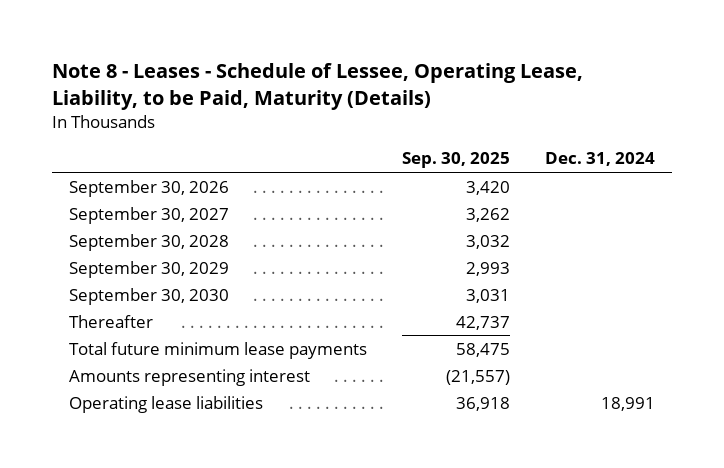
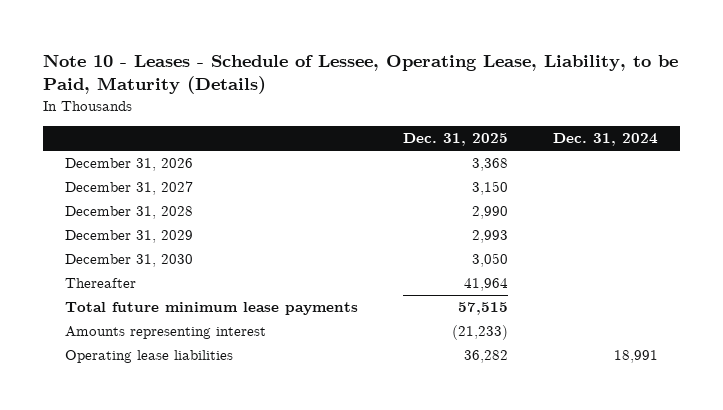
- Note 8 - Leases - Schedule of Lessee, Operating Lease, Liability, to be Paid, Maturity (Details)
+ Note 10 - Leases - Schedule of Lessee, Operating Lease, Liability, to be Paid, Maturity (Details)
- | Sep. 30, 2025 | Dec. 31, 2024
+ | Dec. 31, 2025 | Dec. 31, 2024
- September 30, 2026 | 3,420 |
- September 30, 2027 | 3,262 |
- September 30, 2028 | 3,032 |
- September 30, 2029 | 2,993 |
- September 30, 2030 | 3,031 |
+ December 31, 2026 | 3,368 |
+ December 31, 2027 | 3,150 |
+ December 31, 2028 | 2,990 |
+ December 31, 2029 | 2,993 |
+ December 31, 2030 | 3,050 |

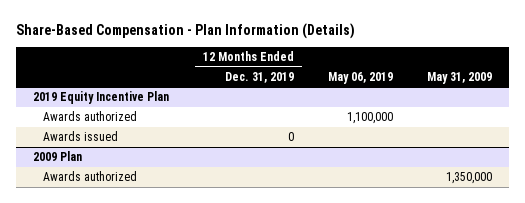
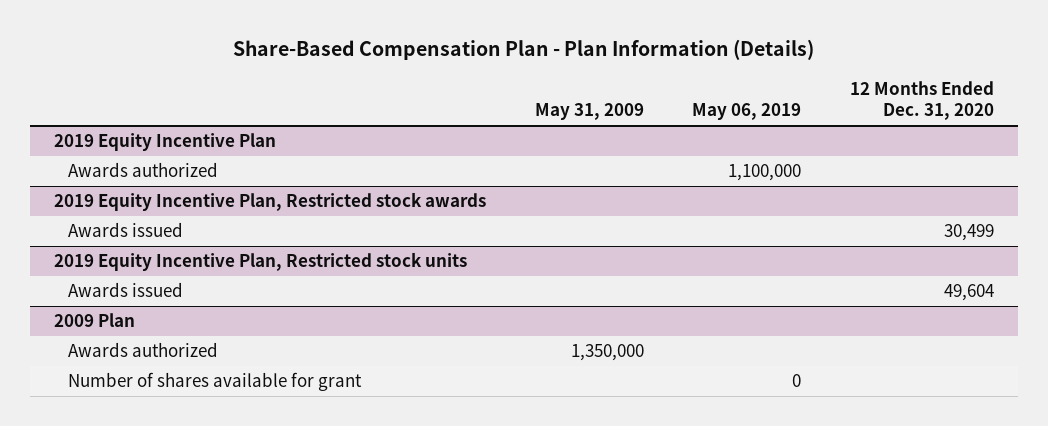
- Share-Based Compensation - Plan Information (Details)
+ Share-Based Compensation Plan - Plan Information (Details)
- | 12 Months Ended Dec. 31, 2019 | May 06, 2019 | May 31, 2009
+ | May 31, 2009 | May 06, 2019 | 12 Months Ended Dec. 31, 2020
@ 2019 Equity Incentive Plan
- Awards issued | 0 | |
+ 2019 Equity Incentive Plan, Restricted stock awards
+ Awards issued | | | 30,499
+ 2019 Equity Incentive Plan, Restricted stock units
+ Awards issued | | | 49,604
@ 2009 Plan
+ Number of shares available for grant | | 0 |

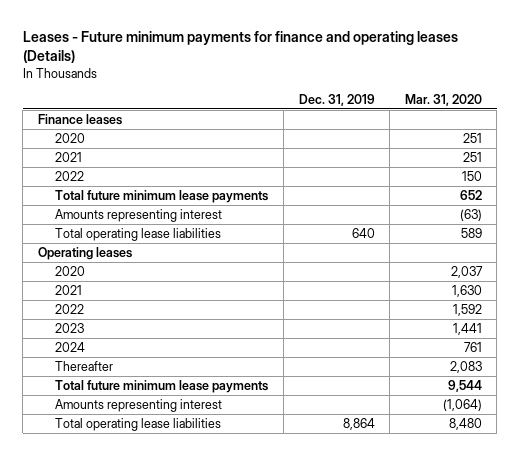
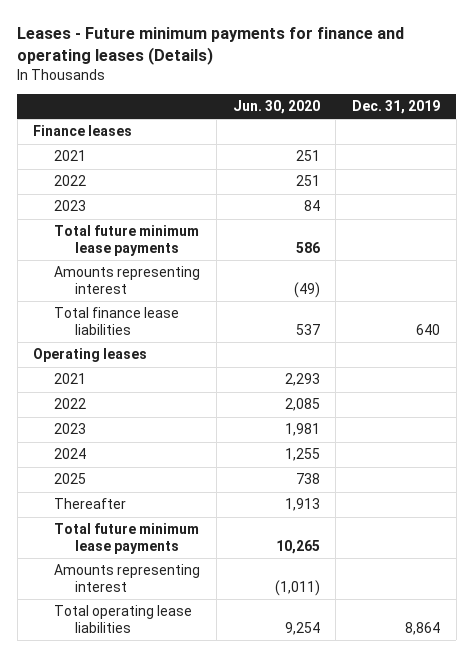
- | Dec. 31, 2019 | Mar. 31, 2020
+ | Jun. 30, 2020 | Dec. 31, 2019
- 2020 | | 251
+ 2023 | 84 |
- Total operating lease liabilities | 640 | 589
+ Total finance lease liabilities | 537 | 640
- 2020 | | 2,037
+ 2025 | 738 |

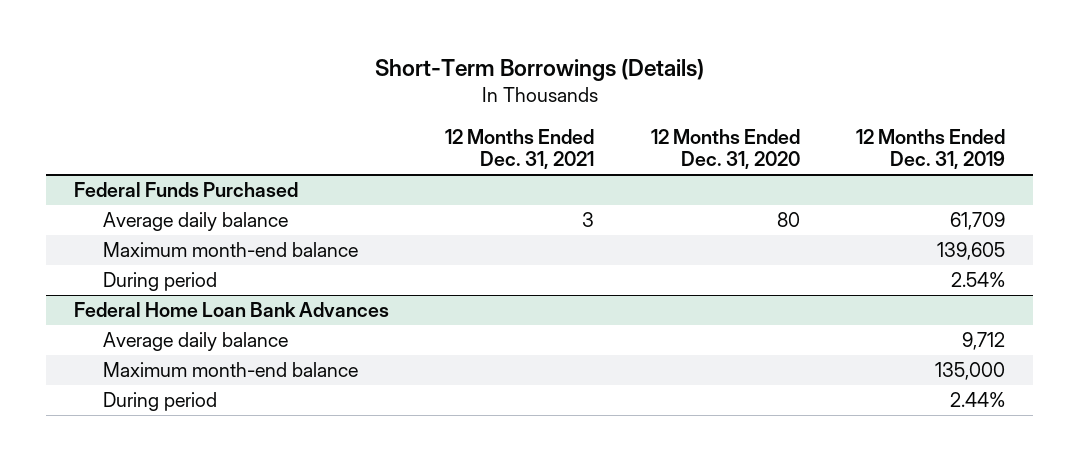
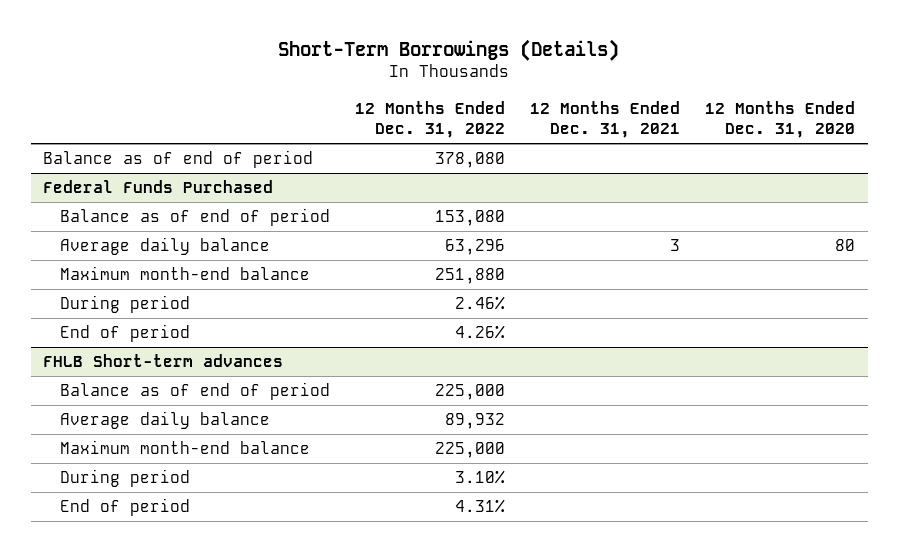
- | 12 Months Ended Dec. 31, 2021 | 12 Months Ended Dec. 31, 2020 | 12 Months Ended Dec. 31, 2019
+ | 12 Months Ended Dec. 31, 2022 | 12 Months Ended Dec. 31, 2021 | 12 Months Ended Dec. 31, 2020
+ Balance as of end of period | 378,080 | |
@ Federal Funds Purchased
+ Balance as of end of period | 153,080 | |
- Federal Home Loan Bank Advances
@ Federal Funds Purchased
+ End of period | 4.26% | |
+ FHLB Short-term advances
+ Balance as of end of period | 225,000 | |
+ End of period | 4.31% | |

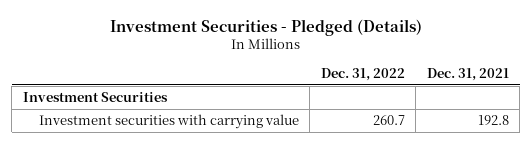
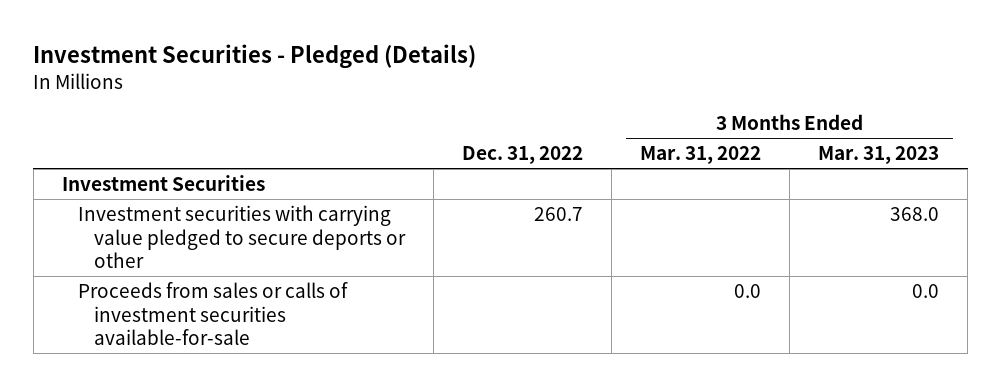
- | Dec. 31, 2022 | Dec. 31, 2021
+ | Dec. 31, 2022 | 3 Months Ended Mar. 31, 2022 | 3 Months Ended Mar. 31, 2023
- Investment securities with carrying value | 260.7 | 192.8
+ Investment securities with carrying value pledged to secure deports or other | 260.7 | | 368.0
+ Proceeds from sales or calls of investment securities available-for-sale | | 0.0 | 0.0

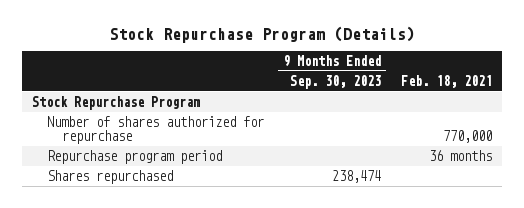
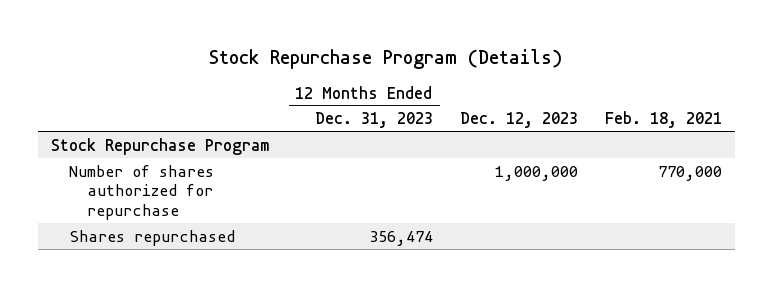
- | 9 Months Ended Sep. 30, 2023 | Feb. 18, 2021
+ | 12 Months Ended Dec. 31, 2023 | Dec. 12, 2023 | Feb. 18, 2021
- Repurchase program period | | 36 months

